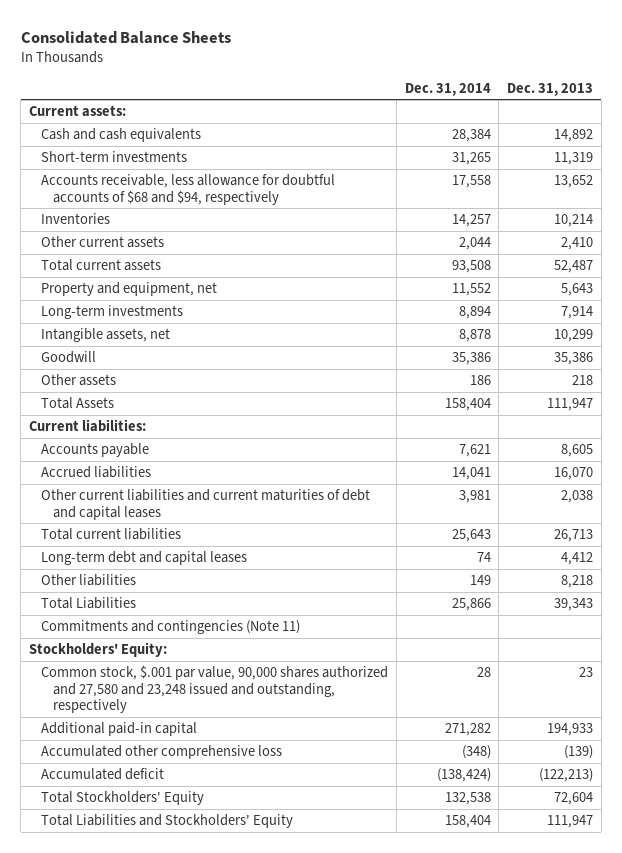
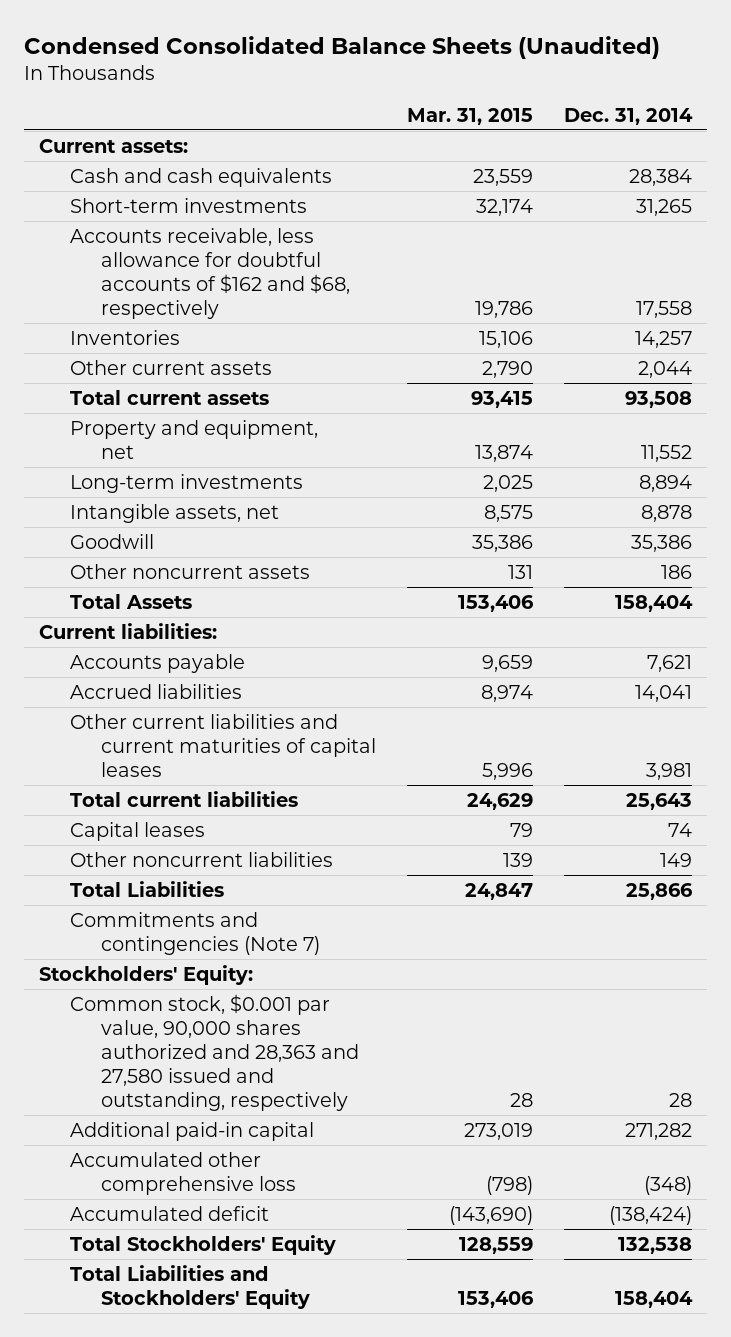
- Consolidated Balance Sheets
+ Condensed Consolidated Balance Sheets (Unaudited)
- | Dec. 31, 2014 | Dec. 31, 2013
+ | Mar. 31, 2015 | Dec. 31, 2014
- Accounts receivable, less allowance for doubtful accounts of $68 and $94, respectively | 17,558 | 13,652
+ Accounts receivable, less allowance for doubtful accounts of $162 and $68, respectively | 19,786 | 17,558
- Other assets | 186 | 218
+ Other noncurrent assets | 131 | 186
- Other current liabilities and current maturities of debt and capital leases | 3,981 | 2,038
+ Other current liabilities and current maturities of capital leases | 5,996 | 3,981
- Long-term debt and capital leases | 74 | 4,412
- Other liabilities | 149 | 8,218
+ Capital leases | 79 | 74
+ Other noncurrent liabilities | 139 | 149
- Commitments and contingencies (Note 11)
+ Commitments and contingencies (Note 7)
- Common stock, $.001 par value, 90,000 shares authorized and 27,580 and 23,248 issued and outstanding, respectively | 28 | 23
+ Common stock, $0.001 par value, 90,000 shares authorized and 28,363 and 27,580 issued and outstanding, respectively | 28 | 28

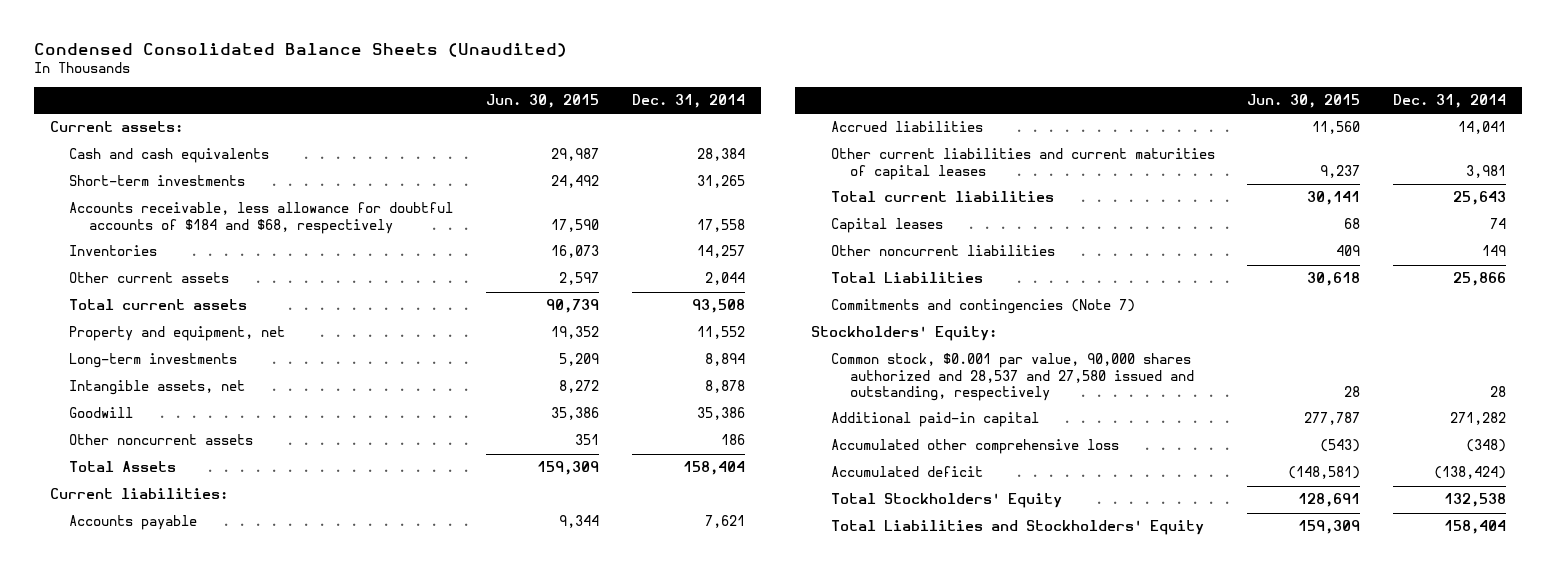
- | Mar. 31, 2015 | Dec. 31, 2014
+ | Jun. 30, 2015 | Dec. 31, 2014
- Accounts receivable, less allowance for doubtful accounts of $162 and $68, respectively | 19,786 | 17,558
+ Accounts receivable, less allowance for doubtful accounts of $184 and $68, respectively | 17,590 | 17,558
- Common stock, $0.001 par value, 90,000 shares authorized and 28,363 and 27,580 issued and outstanding, respectively | 28 | 28
+ Common stock, $0.001 par value, 90,000 shares authorized and 28,537 and 27,580 issued and outstanding, respectively | 28 | 28

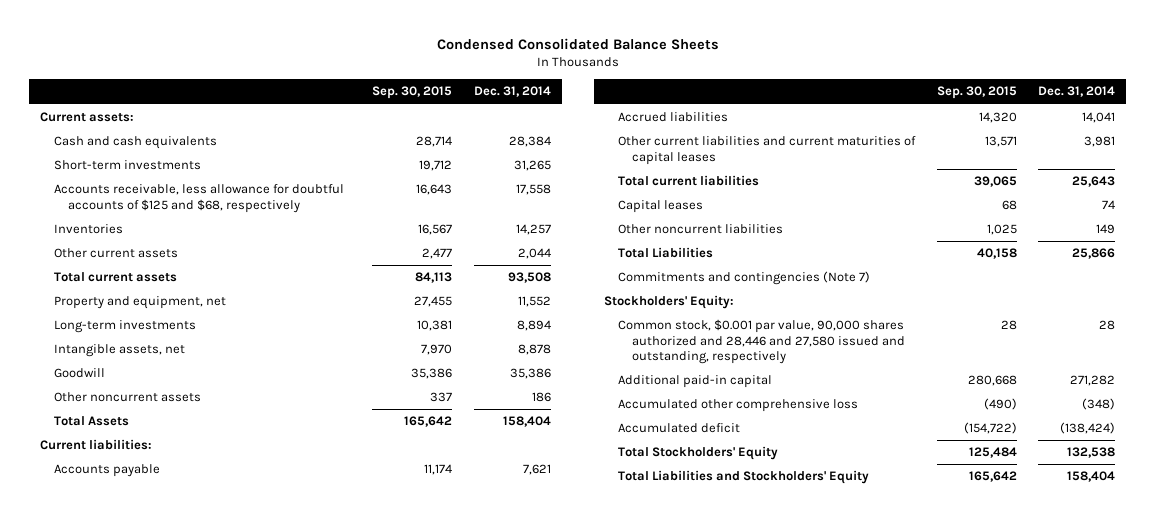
- Condensed Consolidated Balance Sheets (Unaudited)
+ Condensed Consolidated Balance Sheets
- | Jun. 30, 2015 | Dec. 31, 2014
+ | Sep. 30, 2015 | Dec. 31, 2014
- Accounts receivable, less allowance for doubtful accounts of $184 and $68, respectively | 17,590 | 17,558
+ Accounts receivable, less allowance for doubtful accounts of $125 and $68, respectively | 16,643 | 17,558
- Common stock, $0.001 par value, 90,000 shares authorized and 28,537 and 27,580 issued and outstanding, respectively | 28 | 28
+ Common stock, $0.001 par value, 90,000 shares authorized and 28,446 and 27,580 issued and outstanding, respectively | 28 | 28

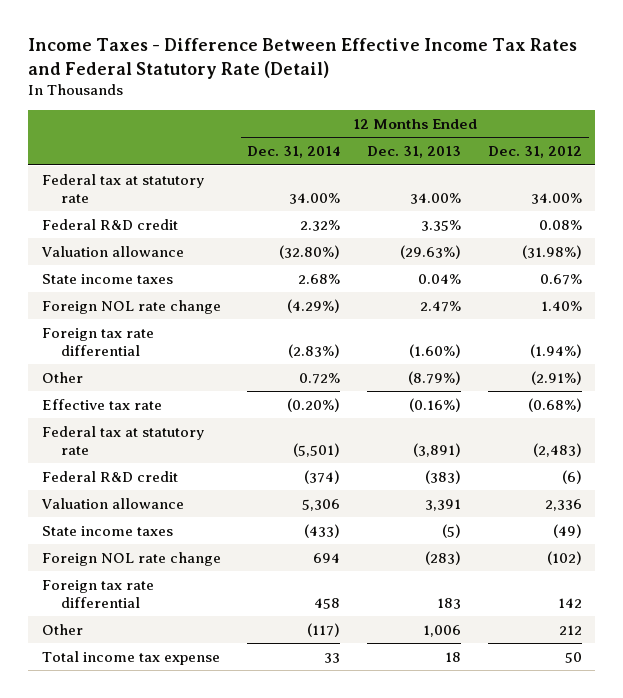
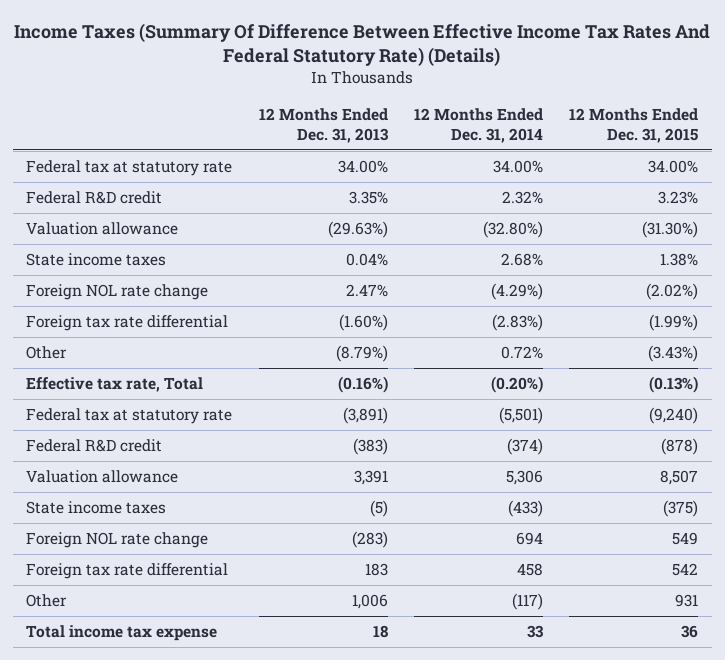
- Income Taxes - Difference Between Effective Income Tax Rates and Federal Statutory Rate (Detail)
+ Income Taxes (Summary Of Difference Between Effective Income Tax Rates And Federal Statutory Rate) (Details)
- | 12 Months Ended Dec. 31, 2014 | 12 Months Ended Dec. 31, 2013 | 12 Months Ended Dec. 31, 2012
+ | 12 Months Ended Dec. 31, 2013 | 12 Months Ended Dec. 31, 2014 | 12 Months Ended Dec. 31, 2015
- Effective tax rate | (0.20%) | (0.16%) | (0.68%)
+ Effective tax rate, Total | (0.16%) | (0.20%) | (0.13%)

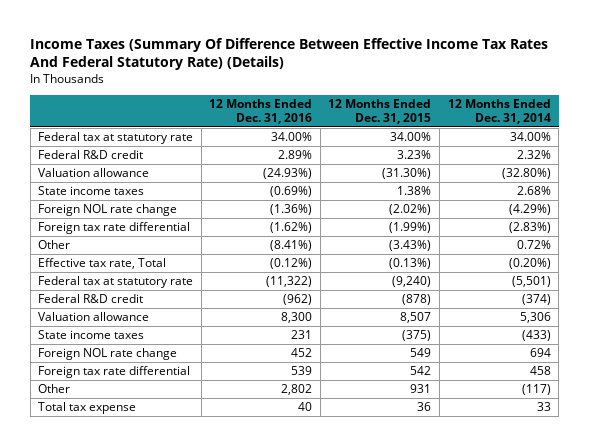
- | 12 Months Ended Dec. 31, 2013 | 12 Months Ended Dec. 31, 2014 | 12 Months Ended Dec. 31, 2015
+ | 12 Months Ended Dec. 31, 2016 | 12 Months Ended Dec. 31, 2015 | 12 Months Ended Dec. 31, 2014
- Total income tax expense | 18 | 33 | 36
+ Total tax expense | 40 | 36 | 33

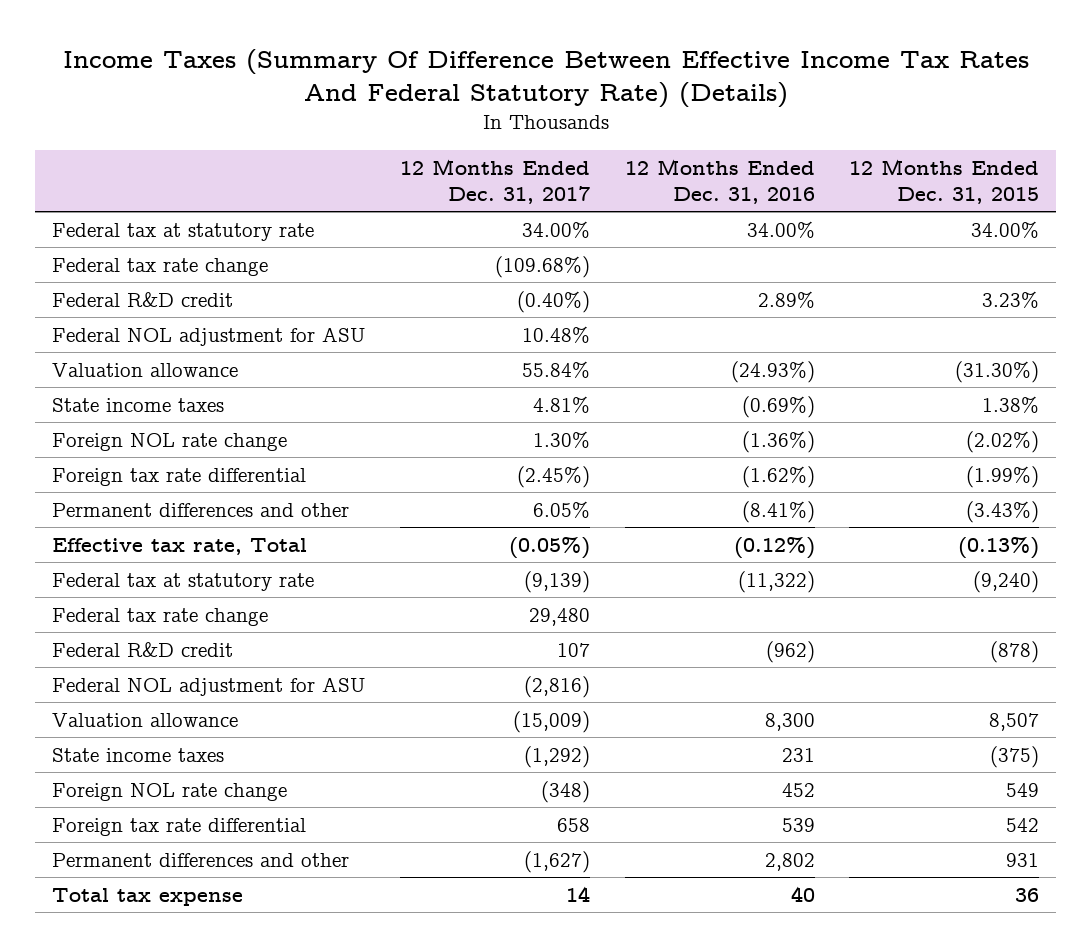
- | 12 Months Ended Dec. 31, 2016 | 12 Months Ended Dec. 31, 2015 | 12 Months Ended Dec. 31, 2014
+ | 12 Months Ended Dec. 31, 2017 | 12 Months Ended Dec. 31, 2016 | 12 Months Ended Dec. 31, 2015
+ Federal tax rate change | (109.68%) | |
+ Federal NOL adjustment for ASU | 10.48% | |
- Other | (8.41%) | (3.43%) | 0.72%
+ Permanent differences and other | 6.05% | (8.41%) | (3.43%)
+ Federal tax rate change | 29,480 | |
+ Federal NOL adjustment for ASU | (2,816) | |
- Other | 2,802 | 931 | (117)
+ Permanent differences and other | (1,627) | 2,802 | 931

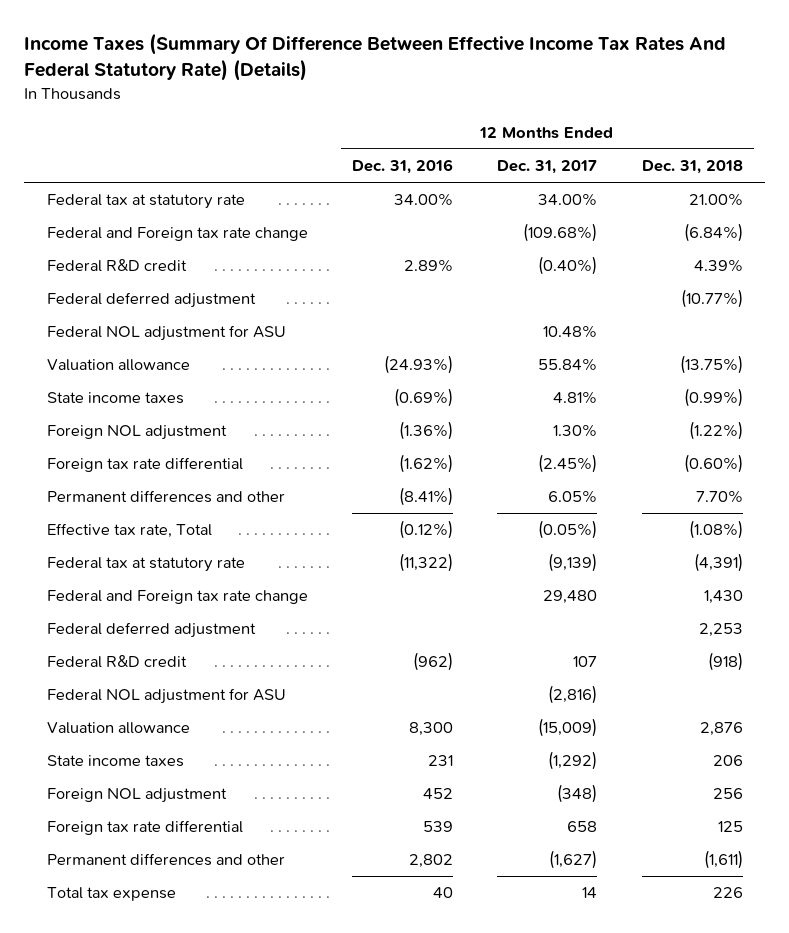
- | 12 Months Ended Dec. 31, 2017 | 12 Months Ended Dec. 31, 2016 | 12 Months Ended Dec. 31, 2015
+ | 12 Months Ended Dec. 31, 2016 | 12 Months Ended Dec. 31, 2017 | 12 Months Ended Dec. 31, 2018
- Federal tax rate change | (109.68%) | |
+ Federal and Foreign tax rate change | | (109.68%) | (6.84%)
+ Federal deferred adjustment | | | (10.77%)
- Foreign NOL rate change | 1.30% | (1.36%) | (2.02%)
+ Foreign NOL adjustment | (1.36%) | 1.30% | (1.22%)
- Federal tax rate change | 29,480 | |
+ Federal and Foreign tax rate change | | 29,480 | 1,430
+ Federal deferred adjustment | | | 2,253
- Foreign NOL rate change | (348) | 452 | 549
+ Foreign NOL adjustment | 452 | (348) | 256

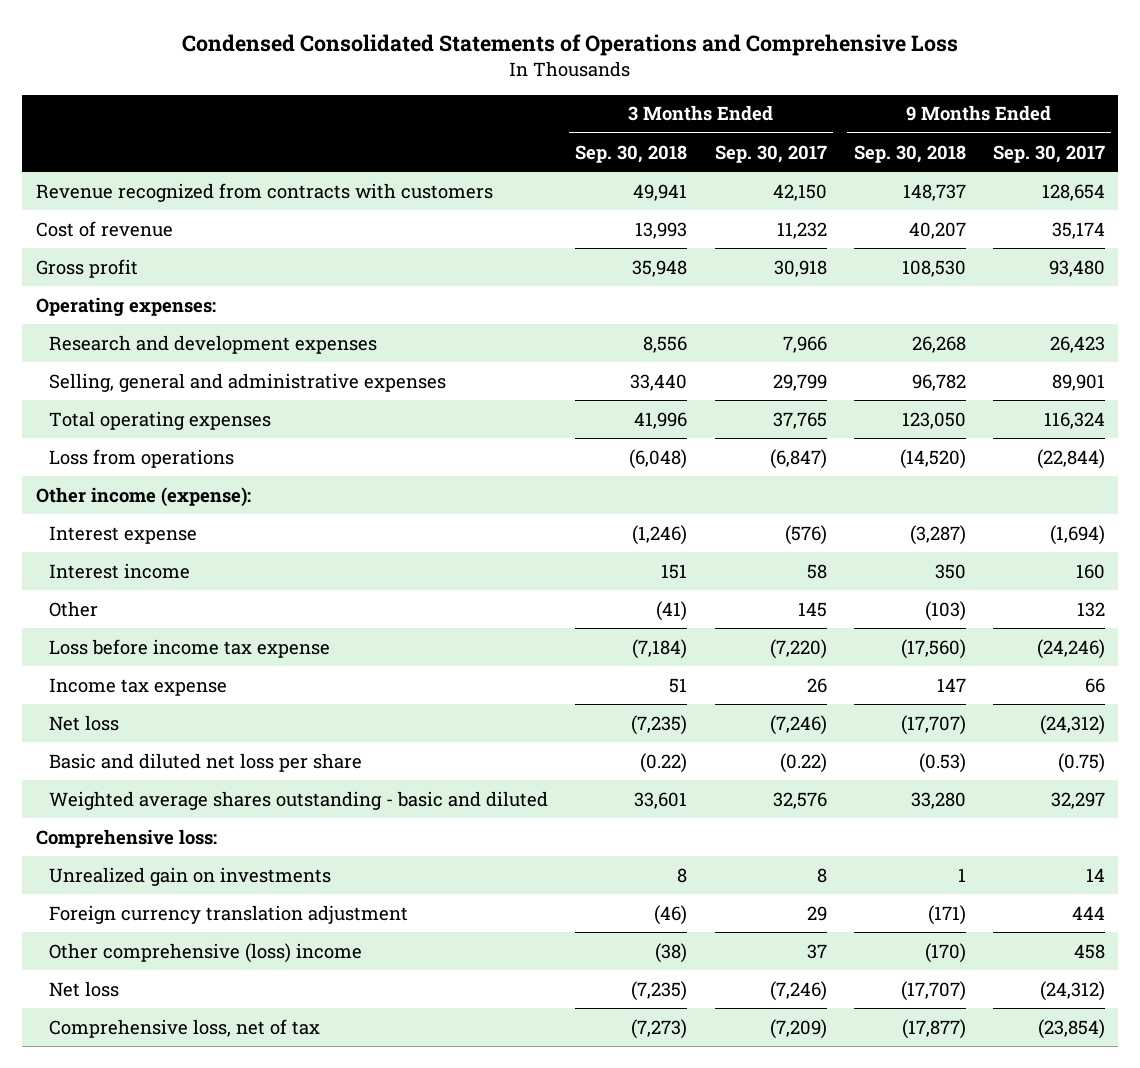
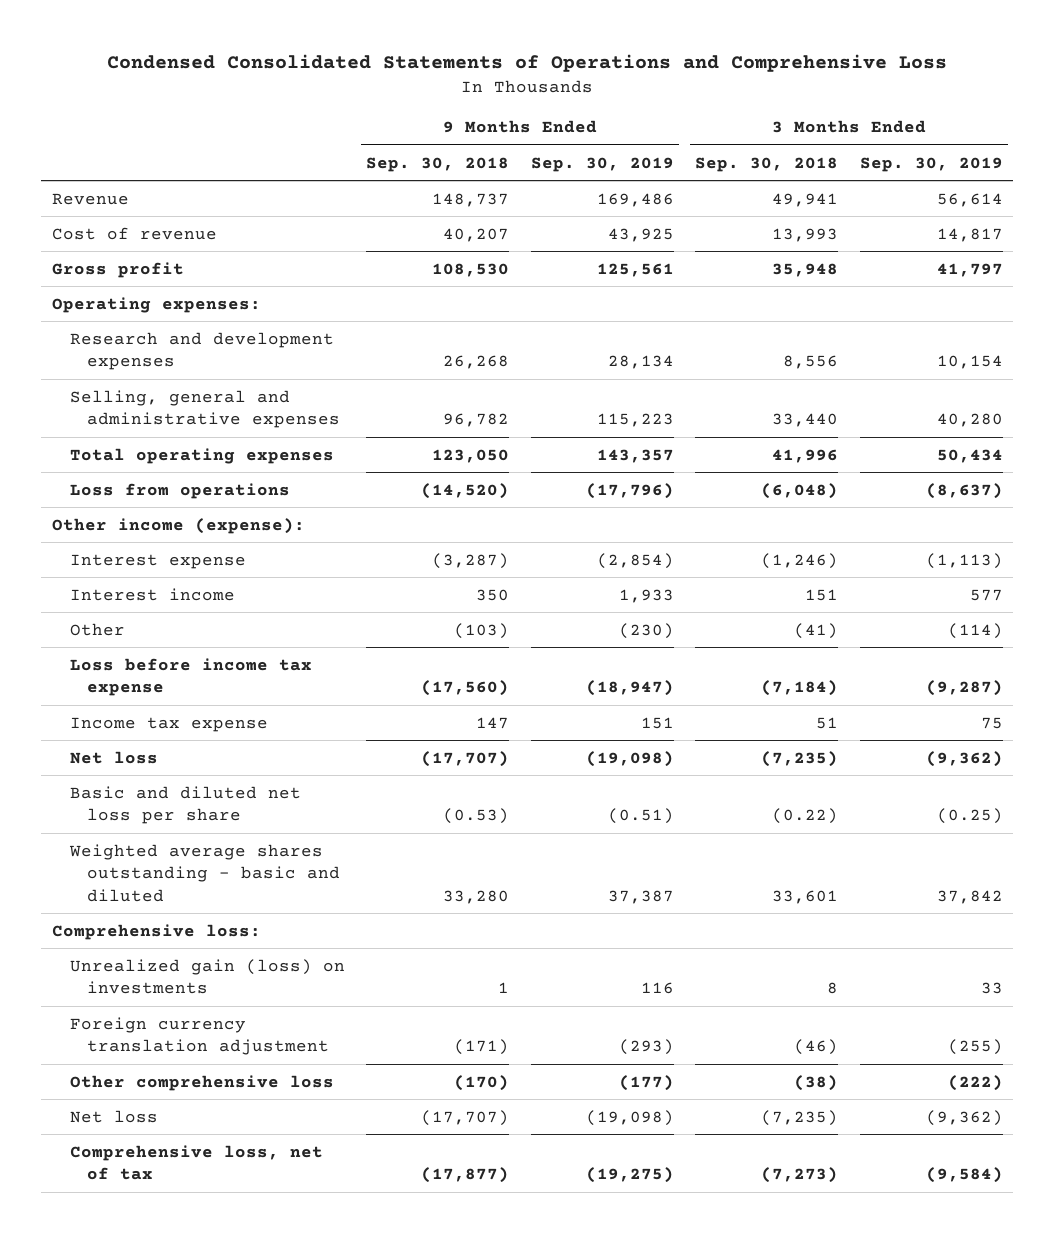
- | 3 Months Ended Sep. 30, 2018 | 3 Months Ended Sep. 30, 2017 | 9 Months Ended Sep. 30, 2018 | 9 Months Ended Sep. 30, 2017
+ | 9 Months Ended Sep. 30, 2018 | 9 Months Ended Sep. 30, 2019 | 3 Months Ended Sep. 30, 2018 | 3 Months Ended Sep. 30, 2019
- Revenue recognized from contracts with customers | 49,941 | 42,150 | 148,737 | 128,654
+ Revenue | 148,737 | 169,486 | 49,941 | 56,614
- Unrealized gain on investments | 8 | 8 | 1 | 14
+ Unrealized gain (loss) on investments | 1 | 116 | 8 | 33
- Other comprehensive (loss) income | (38) | 37 | (170) | 458
+ Other comprehensive loss | (170) | (177) | (38) | (222)

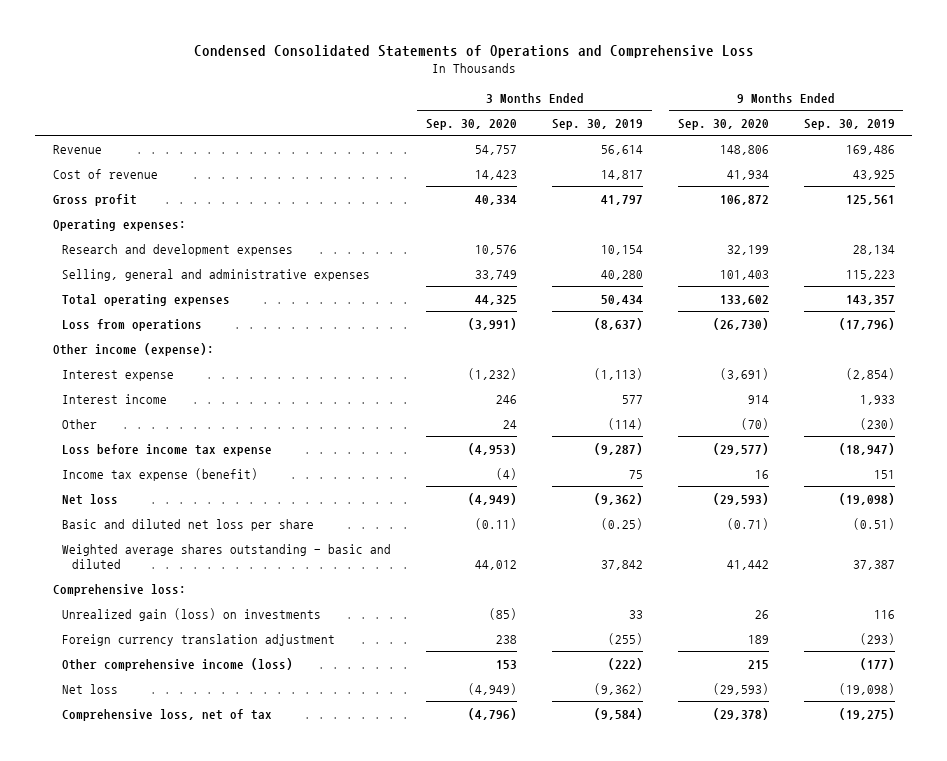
- | 9 Months Ended Sep. 30, 2018 | 9 Months Ended Sep. 30, 2019 | 3 Months Ended Sep. 30, 2018 | 3 Months Ended Sep. 30, 2019
+ | 3 Months Ended Sep. 30, 2020 | 3 Months Ended Sep. 30, 2019 | 9 Months Ended Sep. 30, 2020 | 9 Months Ended Sep. 30, 2019
- Income tax expense | 147 | 151 | 51 | 75
+ Income tax expense (benefit) | (4) | 75 | 16 | 151
- Other comprehensive loss | (170) | (177) | (38) | (222)
+ Other comprehensive income (loss) | 153 | (222) | 215 | (177)

